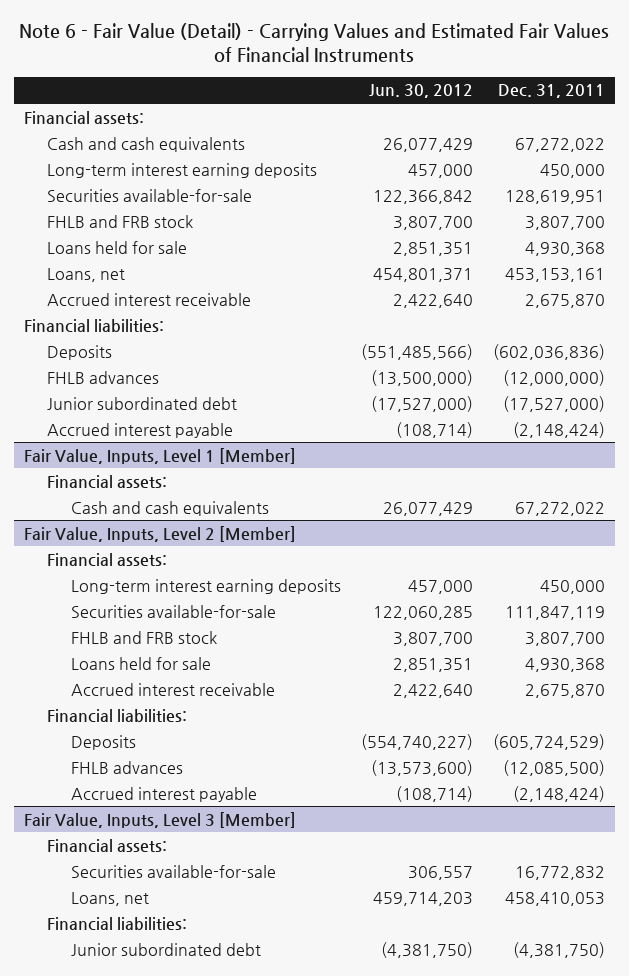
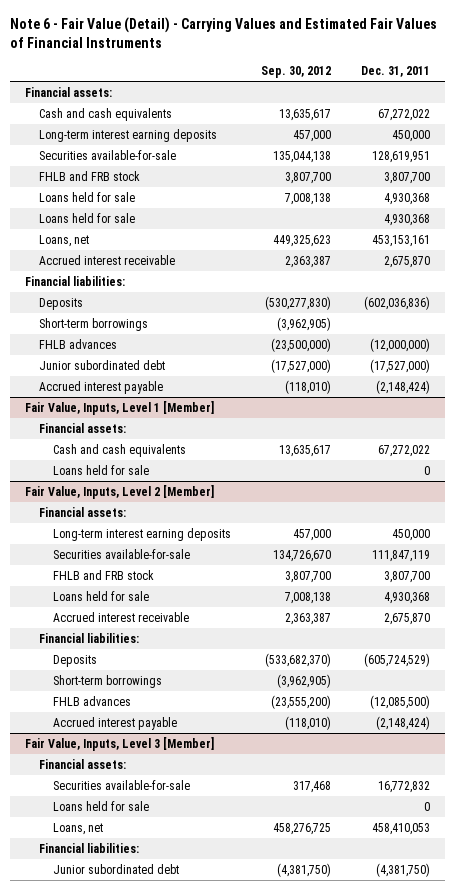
- | Jun. 30, 2012 | Dec. 31, 2011
+ | Sep. 30, 2012 | Dec. 31, 2011
+ Loans held for sale | | 4,930,368
+ Short-term borrowings | (3,962,905) |
@ Fair Value, Inputs, Level 1 [Member]
+ Loans held for sale | | 0
@ Fair Value, Inputs, Level 2 [Member]
+ Short-term borrowings | (3,962,905) |
@ Fair Value, Inputs, Level 3 [Member]
+ Loans held for sale | | 0

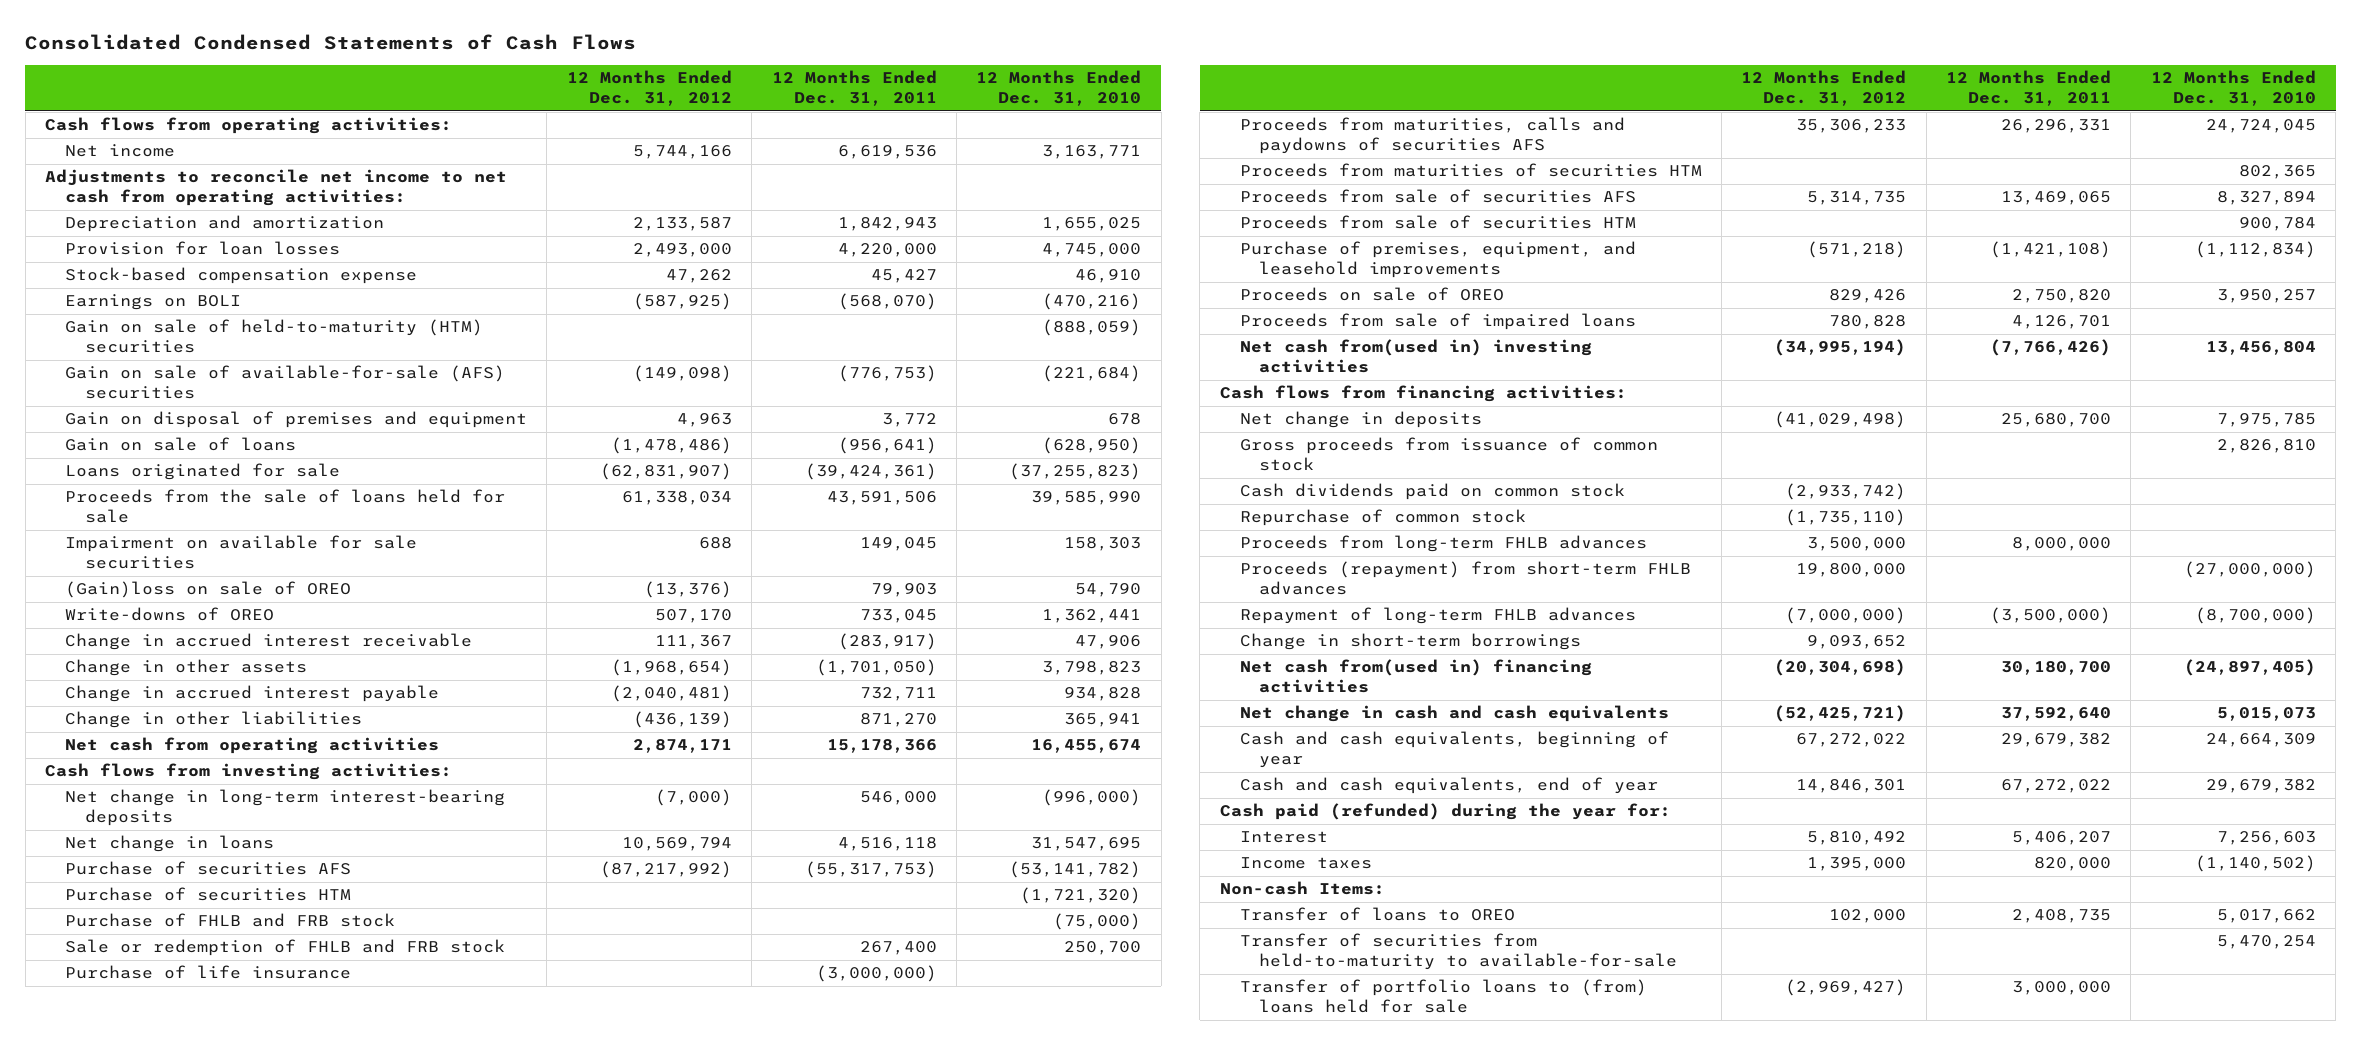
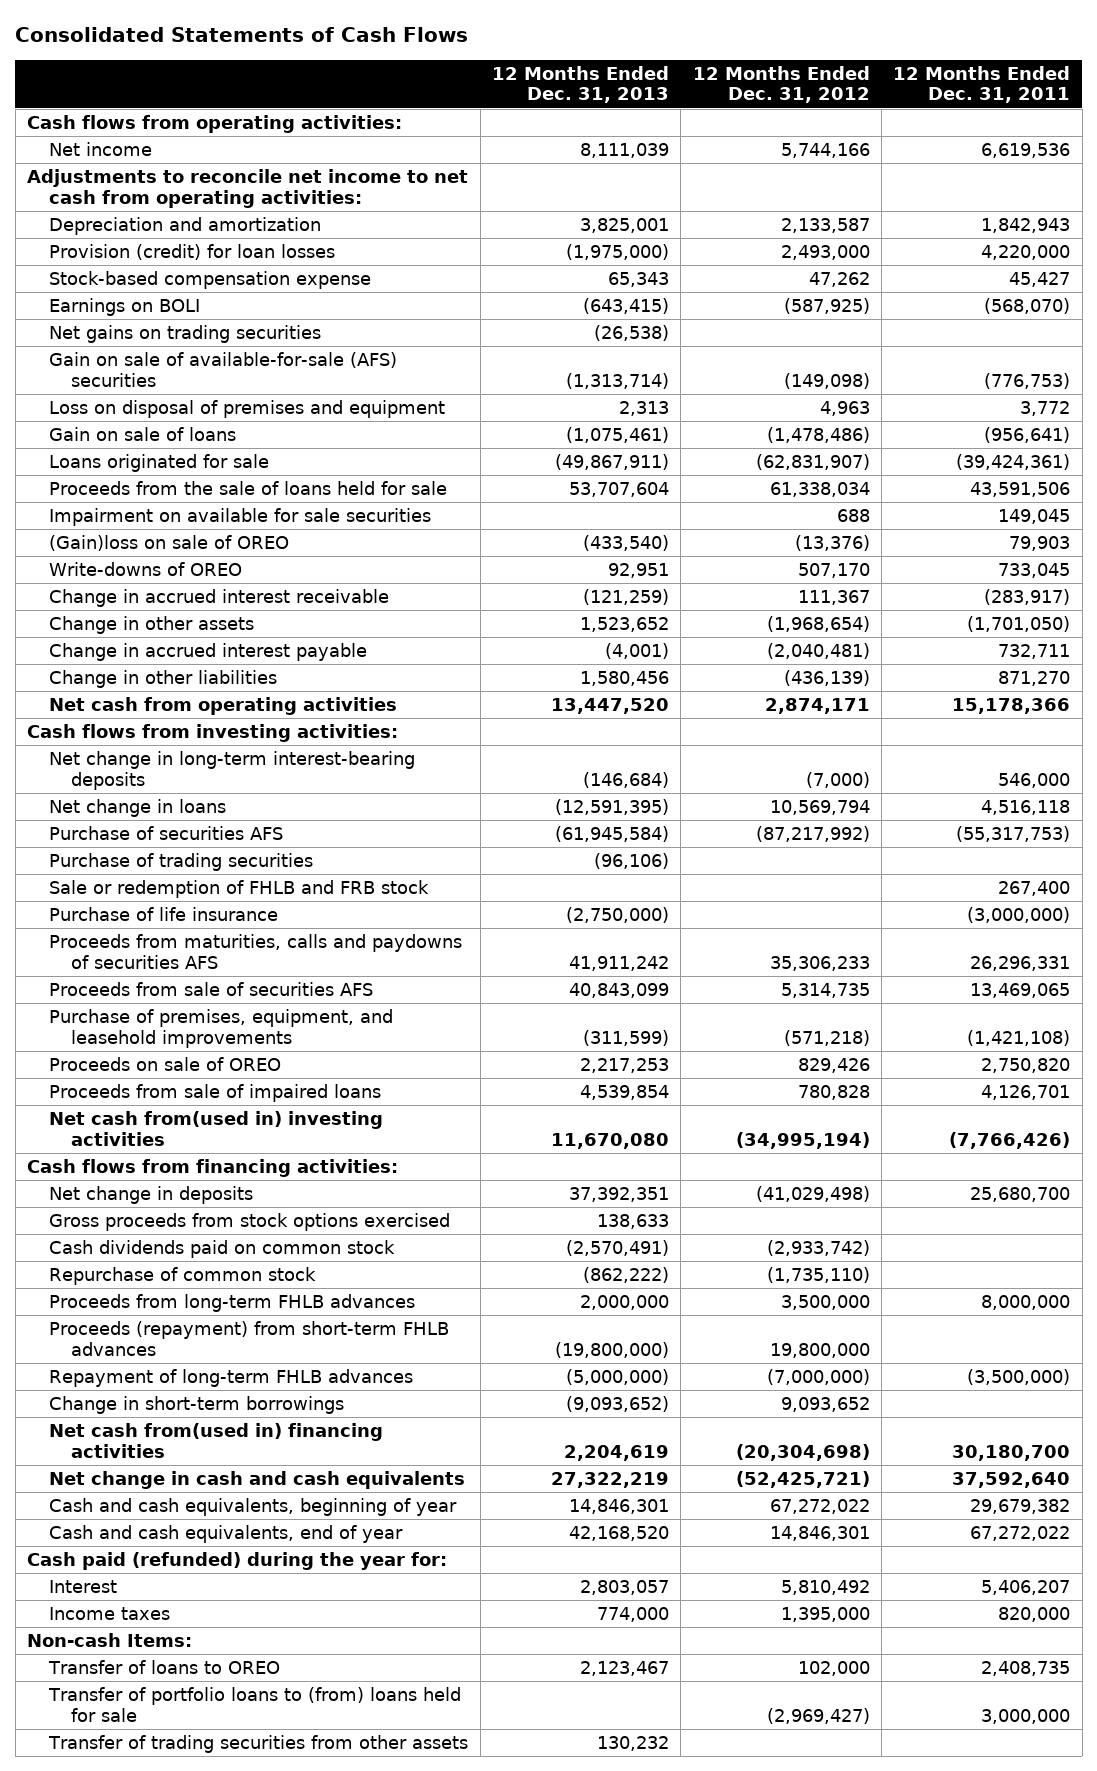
- Consolidated Condensed Statements of Cash Flows
+ Consolidated Statements of Cash Flows
- | 12 Months Ended Dec. 31, 2012 | 12 Months Ended Dec. 31, 2011 | 12 Months Ended Dec. 31, 2010
+ | 12 Months Ended Dec. 31, 2013 | 12 Months Ended Dec. 31, 2012 | 12 Months Ended Dec. 31, 2011
- Provision for loan losses | 2,493,000 | 4,220,000 | 4,745,000
+ Provision (credit) for loan losses | (1,975,000) | 2,493,000 | 4,220,000
- Gain on sale of held-to-maturity (HTM) securities | | | (888,059)
+ Net gains on trading securities | (26,538) | |
- Gain on disposal of premises and equipment | 4,963 | 3,772 | 678
+ Loss on disposal of premises and equipment | 2,313 | 4,963 | 3,772
- Purchase of securities HTM | | | (1,721,320)
- Purchase of FHLB and FRB stock | | | (75,000)
+ Purchase of trading securities | (96,106) | |
- Proceeds from maturities of securities HTM | | | 802,365
- Proceeds from sale of securities HTM | | | 900,784
- Gross proceeds from issuance of common stock | | | 2,826,810
+ Gross proceeds from stock options exercised | 138,633 | |
- Transfer of securities from held-to-maturity to available-for-sale | | | 5,470,254
+ Transfer of trading securities from other assets | 130,232 | |

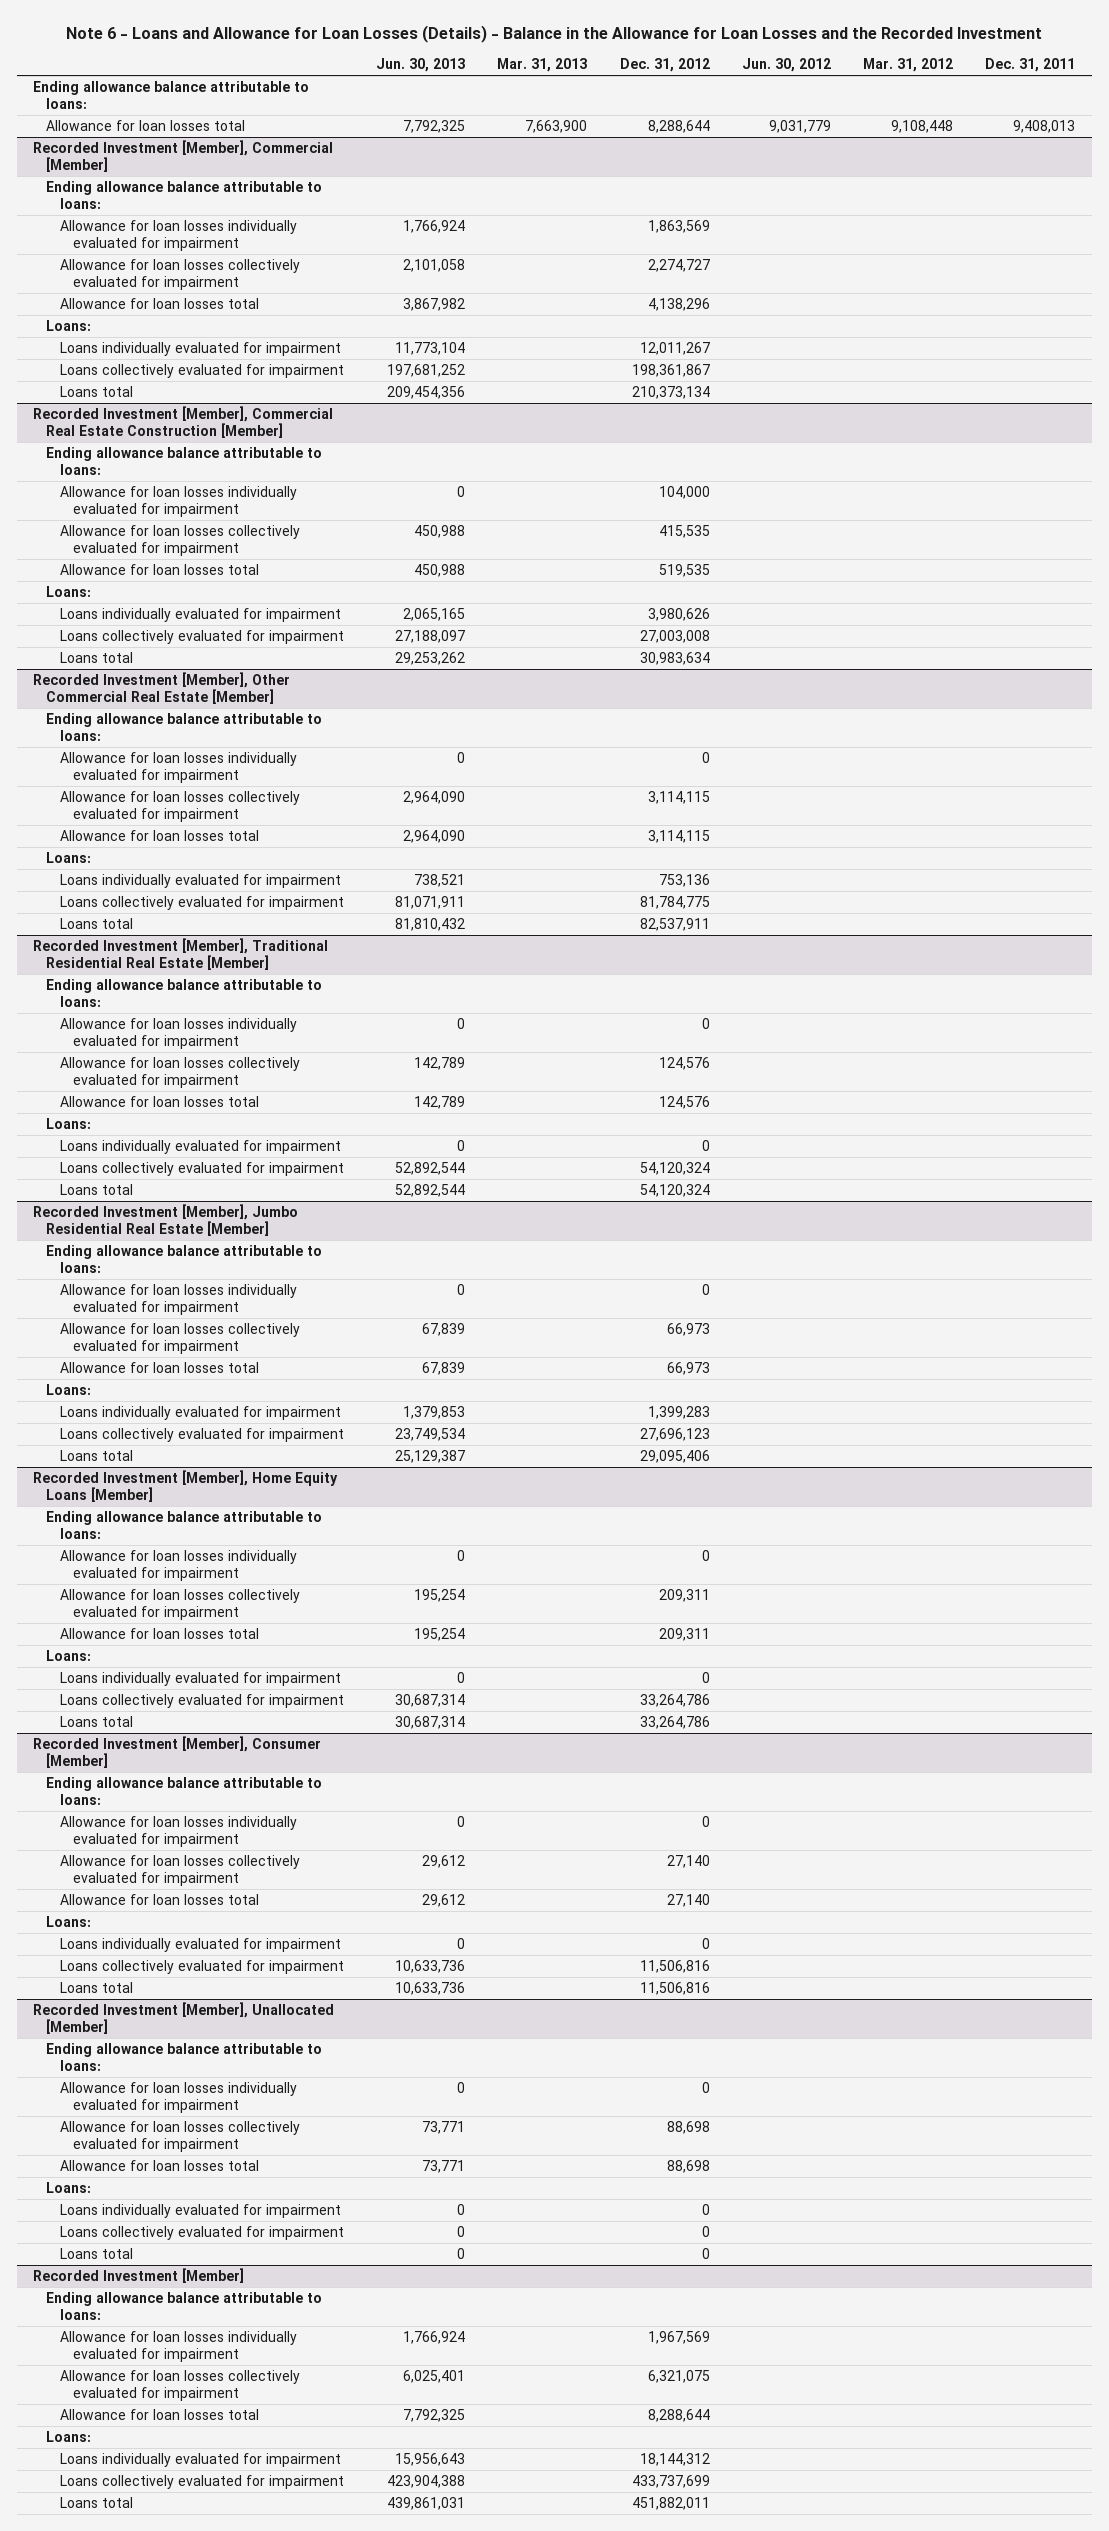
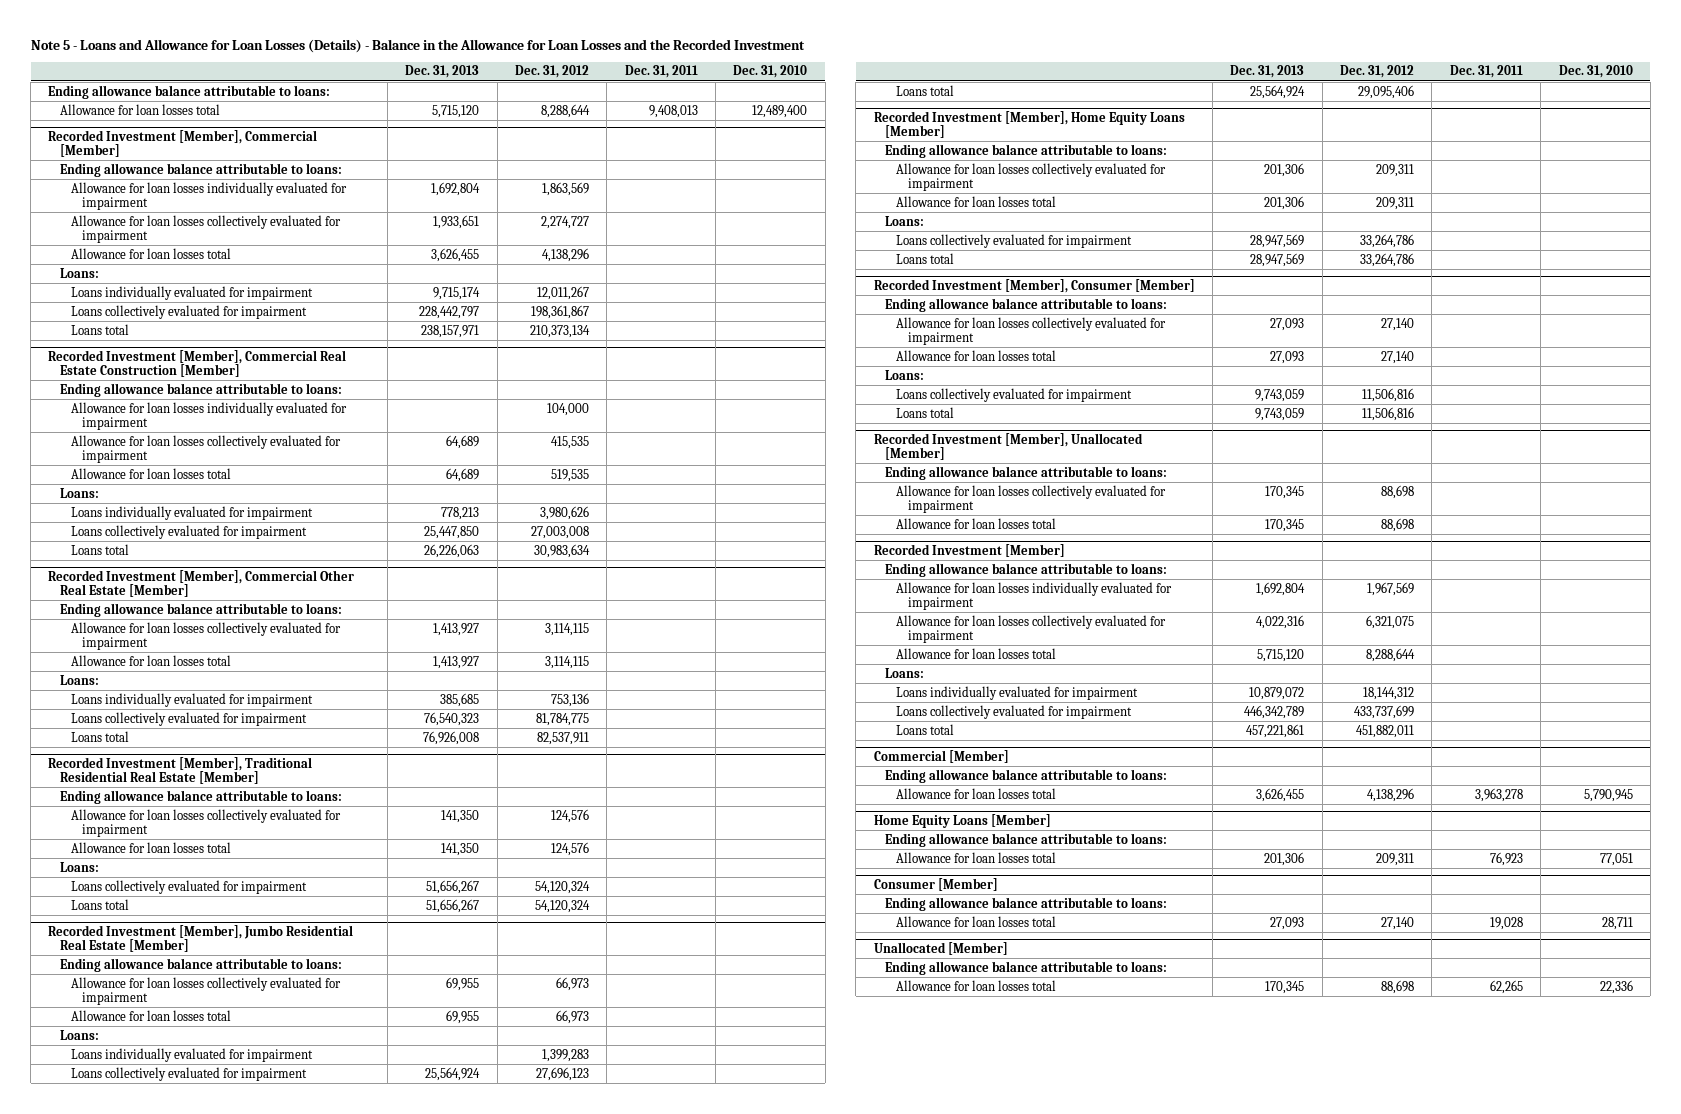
- Note 6 - Loans and Allowance for Loan Losses (Details) - Balance in the Allowance for Loan Losses and the Recorded Investment
+ Note 5 - Loans and Allowance for Loan Losses (Details) - Balance in the Allowance for Loan Losses and the Recorded Investment
- | Jun. 30, 2013 | Mar. 31, 2013 | Dec. 31, 2012 | Jun. 30, 2012 | Mar. 31, 2012 | Dec. 31, 2011
+ | Dec. 31, 2013 | Dec. 31, 2012 | Dec. 31, 2011 | Dec. 31, 2010
- Recorded Investment [Member], Other Commercial Real Estate [Member]
+ Recorded Investment [Member], Commercial Other Real Estate [Member]
- Allowance for loan losses individually evaluated for impairment | 0 | | 0 | | |
@ Recorded Investment [Member], Traditional Residential Real Estate [Member]
- Allowance for loan losses individually evaluated for impairment | 0 | | 0 | | |
- Loans individually evaluated for impairment | 0 | | 0 | | |
@ Recorded Investment [Member], Jumbo Residential Real Estate [Member]
- Allowance for loan losses individually evaluated for impairment | 0 | | 0 | | |
@ Recorded Investment [Member], Home Equity Loans [Member]
- Allowance for loan losses individually evaluated for impairment | 0 | | 0 | | |
- Loans individually evaluated for impairment | 0 | | 0 | | |
@ Recorded Investment [Member], Consumer [Member]
- Allowance for loan losses individually evaluated for impairment | 0 | | 0 | | |
- Loans individually evaluated for impairment | 0 | | 0 | | |
@ Recorded Investment [Member], Unallocated [Member]
- Allowance for loan losses individually evaluated for impairment | 0 | | 0 | | |
- Loans:
- Loans individually evaluated for impairment | 0 | | 0 | | |
- Loans collectively evaluated for impairment | 0 | | 0 | | |
- Loans total | 0 | | 0 | | |
+ Commercial [Member]
+ Ending allowance balance attributable to loans:
+ Allowance for loan losses total | 3,626,455 | 4,138,296 | 3,963,278 | 5,790,945
+ Home Equity Loans [Member]
+ Ending allowance balance attributable to loans:
+ Allowance for loan losses total | 201,306 | 209,311 | 76,923 | 77,051
+ Consumer [Member]
+ Ending allowance balance attributable to loans:
+ Allowance for loan losses total | 27,093 | 27,140 | 19,028 | 28,711
+ Unallocated [Member]
+ Ending allowance balance attributable to loans:
+ Allowance for loan losses total | 170,345 | 88,698 | 62,265 | 22,336

